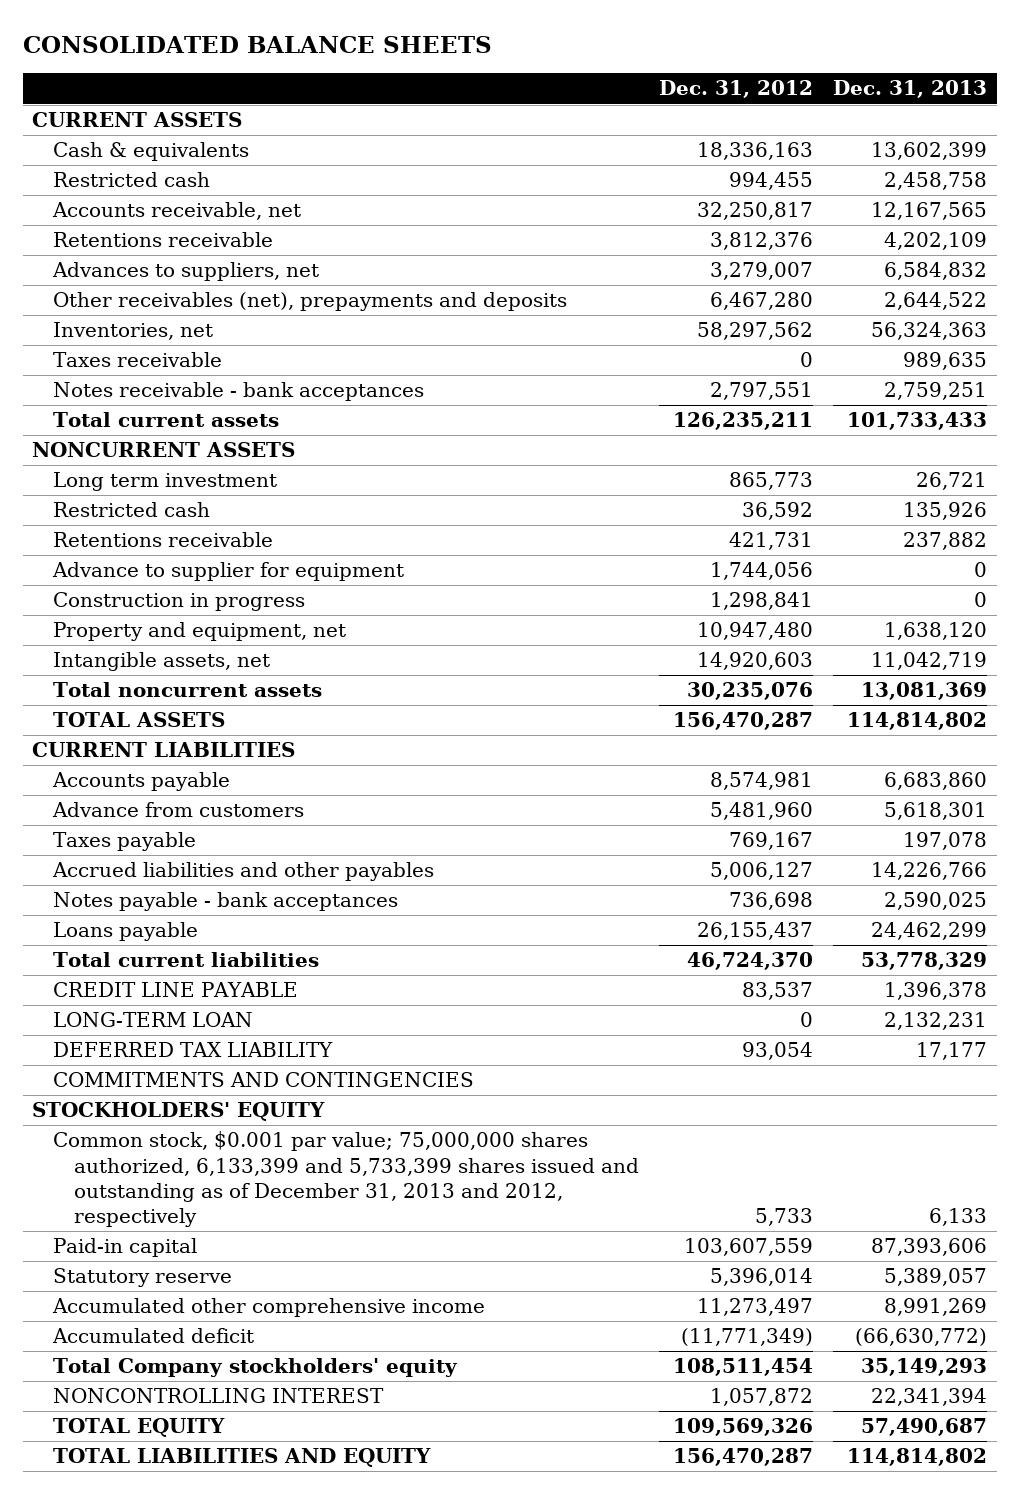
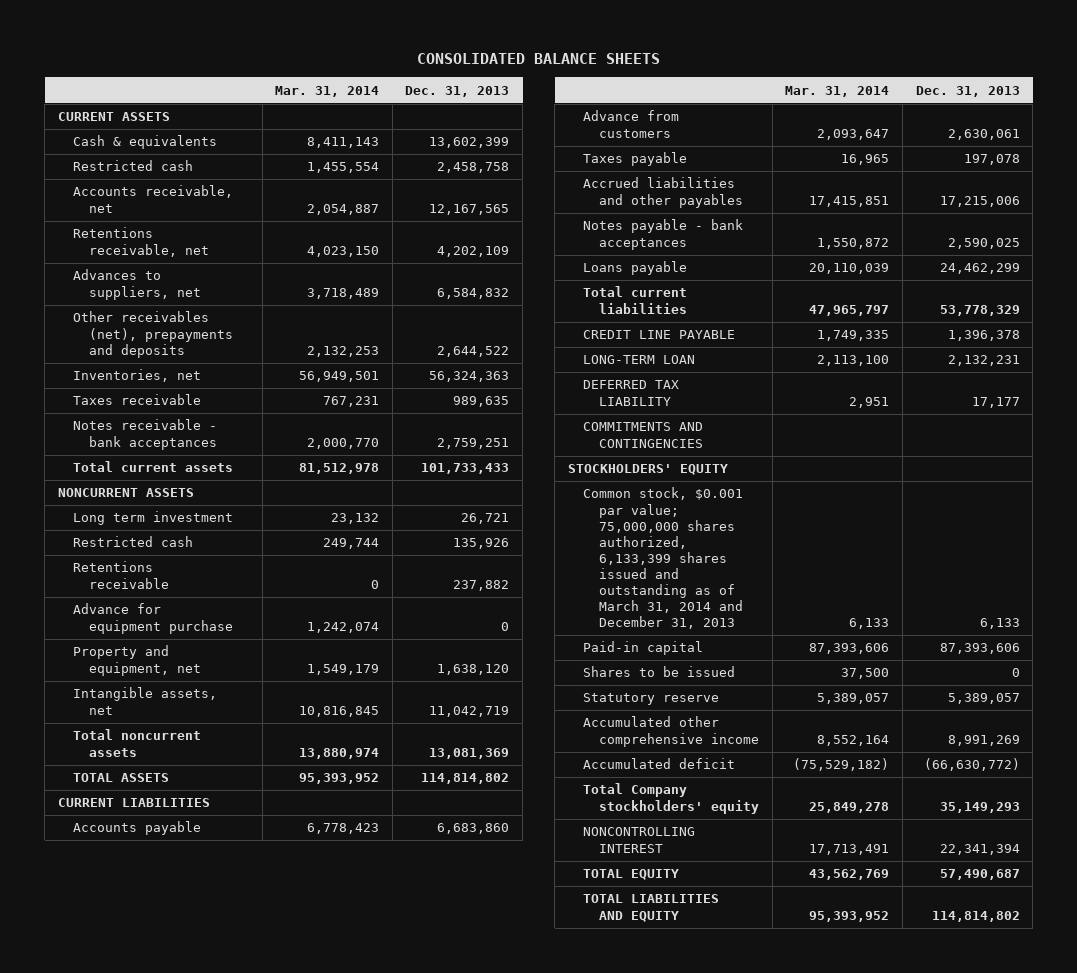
- | Dec. 31, 2012 | Dec. 31, 2013
+ | Mar. 31, 2014 | Dec. 31, 2013
- Retentions receivable | 3,812,376 | 4,202,109
+ Retentions receivable, net | 4,023,150 | 4,202,109
- Advance to supplier for equipment | 1,744,056 | 0
- Construction in progress | 1,298,841 | 0
+ Advance for equipment purchase | 1,242,074 | 0
- Advance from customers | 5,481,960 | 5,618,301
+ Advance from customers | 2,093,647 | 2,630,061
- Accrued liabilities and other payables | 5,006,127 | 14,226,766
+ Accrued liabilities and other payables | 17,415,851 | 17,215,006
- Common stock, $0.001 par value; 75,000,000 shares authorized, 6,133,399 and 5,733,399 shares issued and outstanding as of December 31, 2013 and 2012, respectively | 5,733 | 6,133
+ Common stock, $0.001 par value; 75,000,000 shares authorized, 6,133,399 shares issued and outstanding as of March 31, 2014 and December 31, 2013 | 6,133 | 6,133
+ Shares to be issued | 37,500 | 0

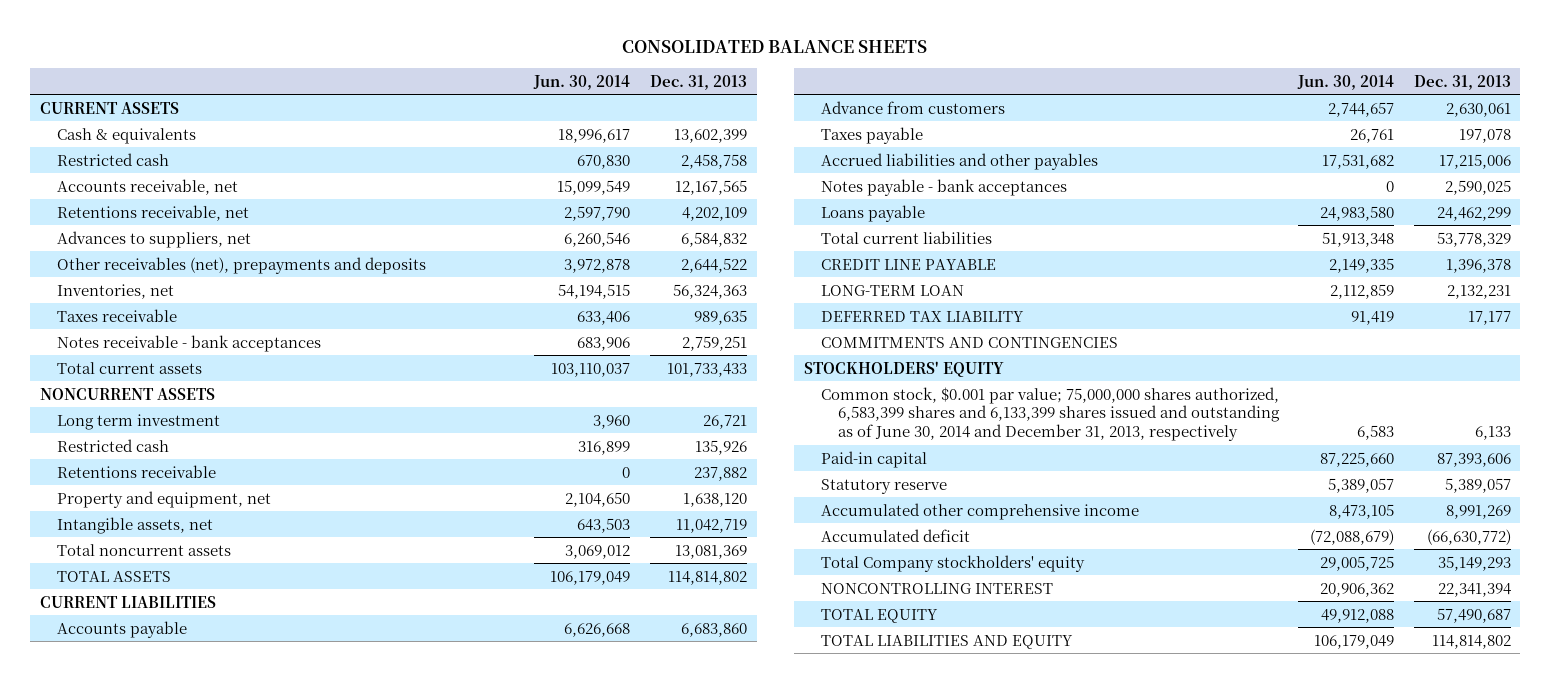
- | Mar. 31, 2014 | Dec. 31, 2013
+ | Jun. 30, 2014 | Dec. 31, 2013
- Advance for equipment purchase | 1,242,074 | 0
- Common stock, $0.001 par value; 75,000,000 shares authorized, 6,133,399 shares issued and outstanding as of March 31, 2014 and December 31, 2013 | 6,133 | 6,133
+ Common stock, $0.001 par value; 75,000,000 shares authorized, 6,583,399 shares and 6,133,399 shares issued and outstanding as of June 30, 2014 and December 31, 2013, respectively | 6,583 | 6,133
- Shares to be issued | 37,500 | 0

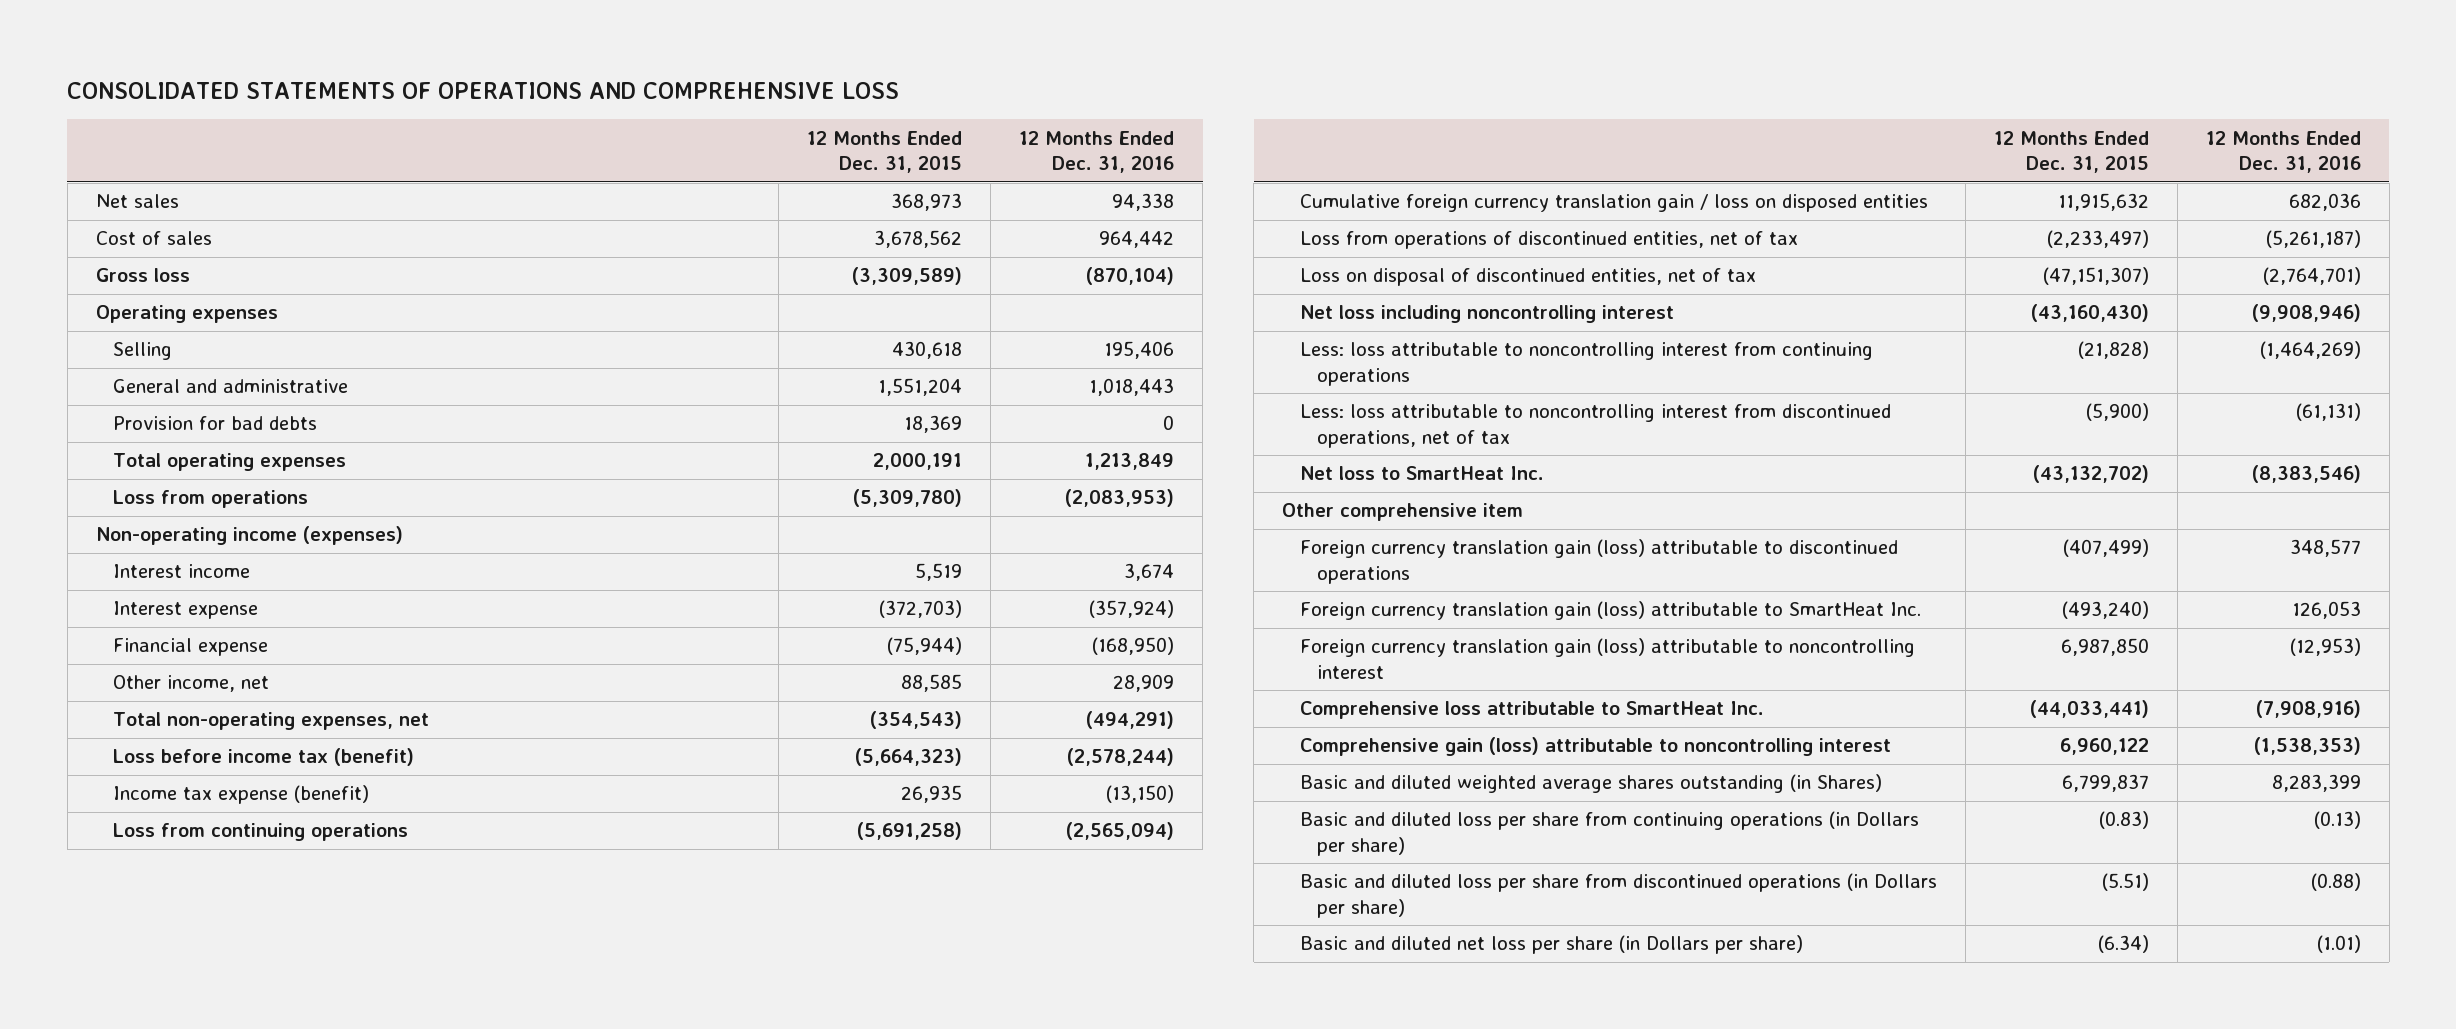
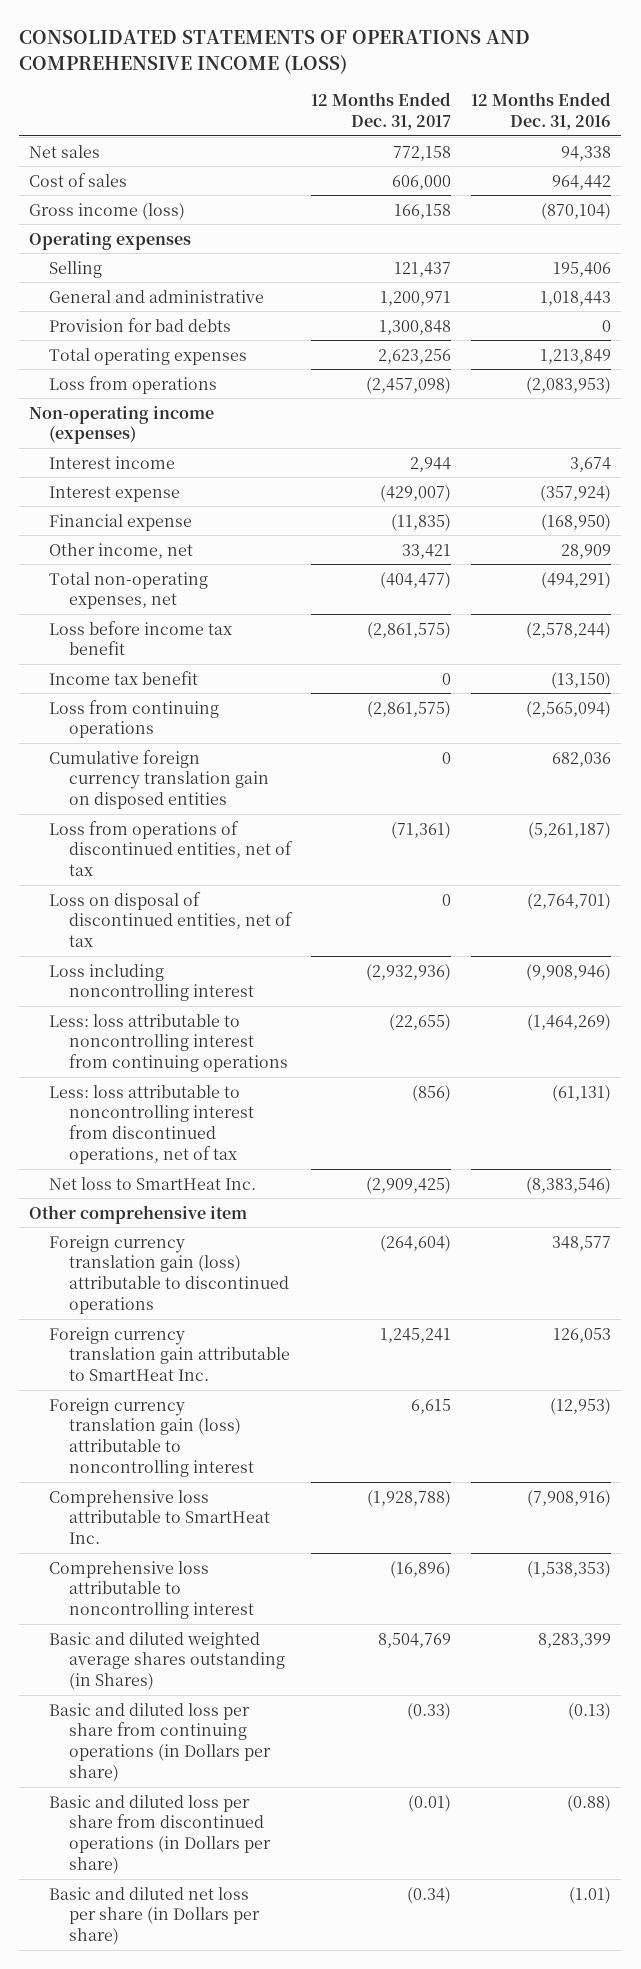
- CONSOLIDATED STATEMENTS OF OPERATIONS AND COMPREHENSIVE LOSS
+ CONSOLIDATED STATEMENTS OF OPERATIONS AND COMPREHENSIVE INCOME (LOSS)
- | 12 Months Ended Dec. 31, 2015 | 12 Months Ended Dec. 31, 2016
+ | 12 Months Ended Dec. 31, 2017 | 12 Months Ended Dec. 31, 2016
- Gross loss | (3,309,589) | (870,104)
+ Gross income (loss) | 166,158 | (870,104)
- Loss before income tax (benefit) | (5,664,323) | (2,578,244)
- Income tax expense (benefit) | 26,935 | (13,150)
+ Loss before income tax benefit | (2,861,575) | (2,578,244)
+ Income tax benefit | 0 | (13,150)
- Cumulative foreign currency translation gain / loss on disposed entities | 11,915,632 | 682,036
+ Cumulative foreign currency translation gain on disposed entities | 0 | 682,036
- Net loss including noncontrolling interest | (43,160,430) | (9,908,946)
+ Loss including noncontrolling interest | (2,932,936) | (9,908,946)
- Foreign currency translation gain (loss) attributable to SmartHeat Inc. | (493,240) | 126,053
+ Foreign currency translation gain attributable to SmartHeat Inc. | 1,245,241 | 126,053
- Comprehensive gain (loss) attributable to noncontrolling interest | 6,960,122 | (1,538,353)
+ Comprehensive loss attributable to noncontrolling interest | (16,896) | (1,538,353)

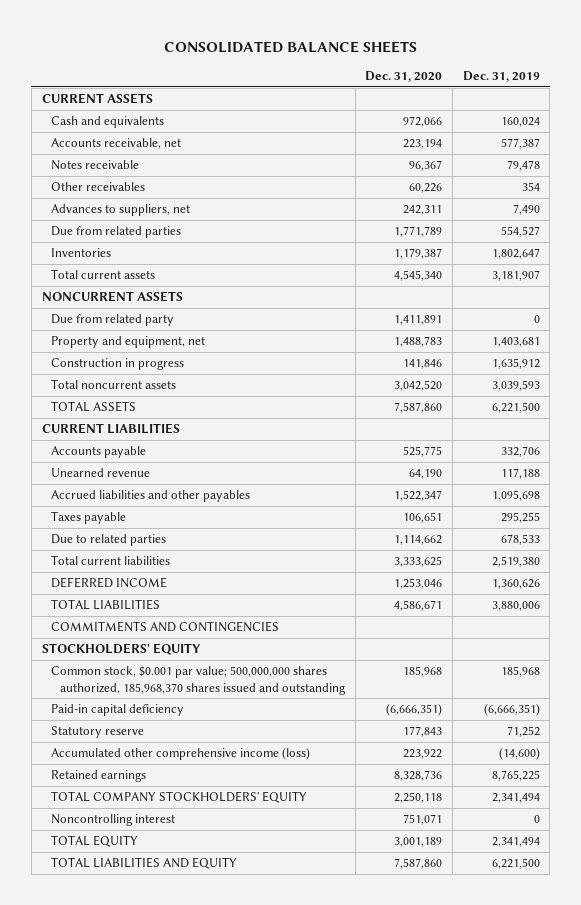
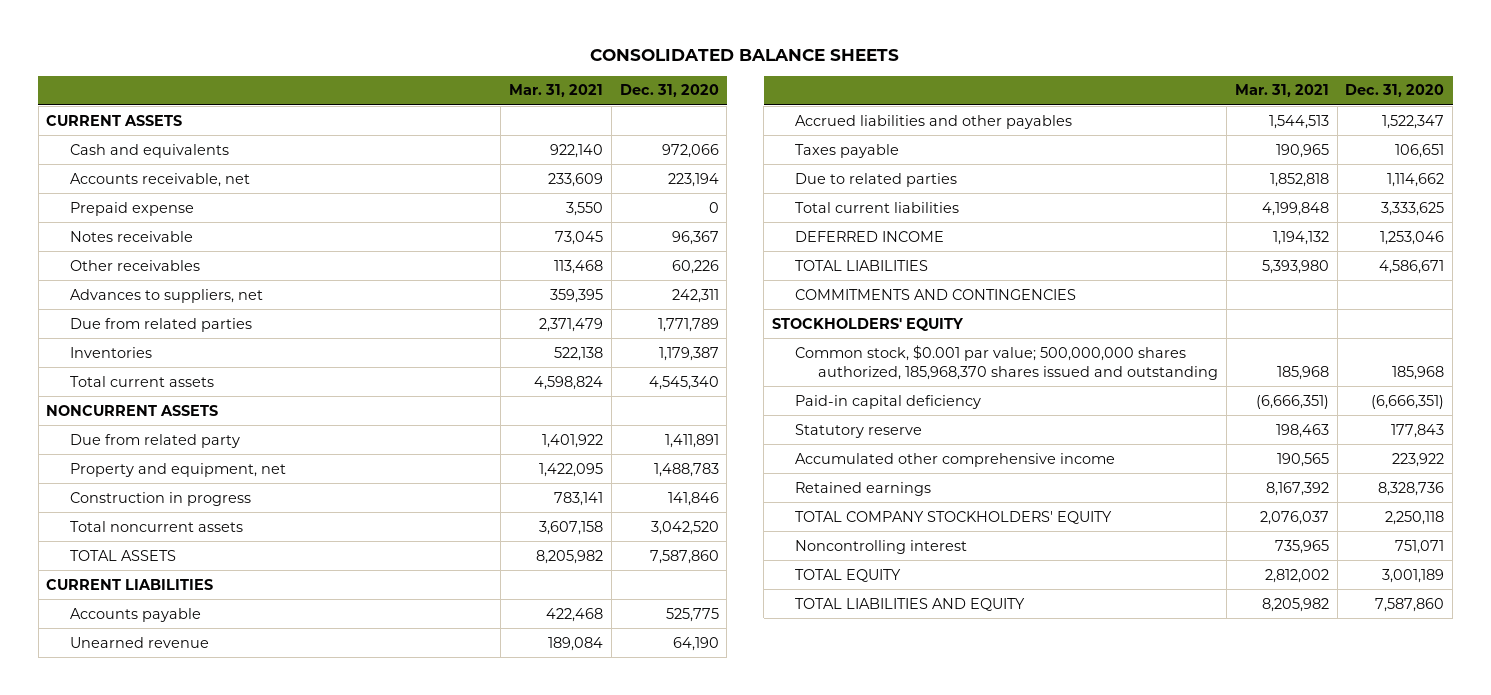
- | Dec. 31, 2020 | Dec. 31, 2019
+ | Mar. 31, 2021 | Dec. 31, 2020
+ Prepaid expense | 3,550 | 0
- Accumulated other comprehensive income (loss) | 223,922 | (14,600)
+ Accumulated other comprehensive income | 190,565 | 223,922

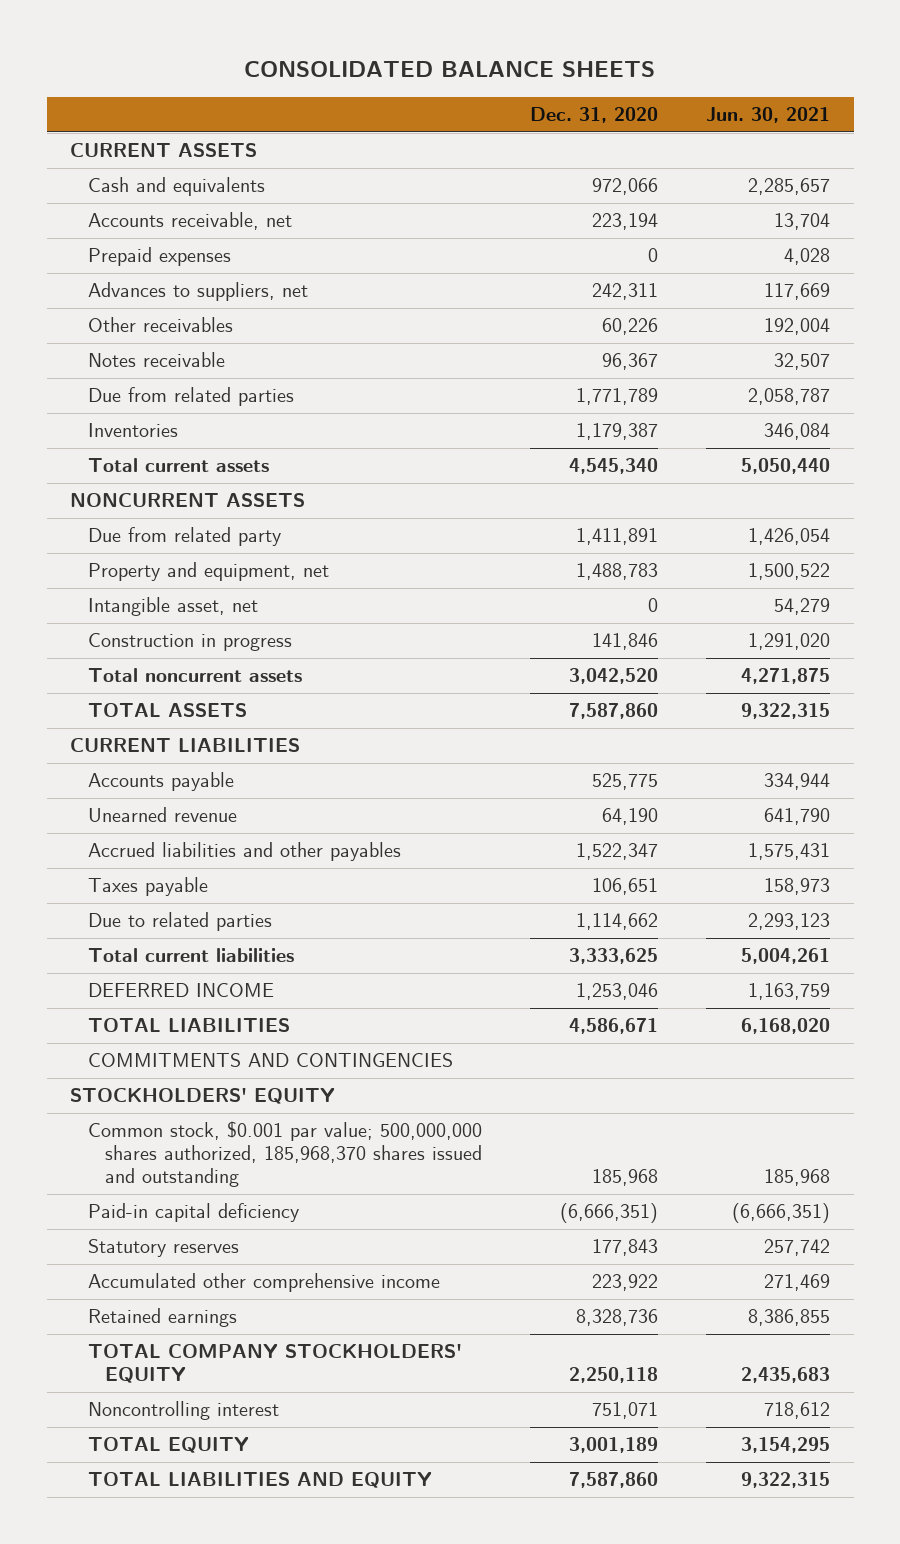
- | Mar. 31, 2021 | Dec. 31, 2020
+ | Dec. 31, 2020 | Jun. 30, 2021
- Prepaid expense | 3,550 | 0
+ Prepaid expenses | 0 | 4,028
moved down: Other receivables | 60,226 | 192,004
moved down: Notes receivable | 96,367 | 32,507
+ Intangible asset, net | 0 | 54,279
- Statutory reserve | 198,463 | 177,843
+ Statutory reserves | 177,843 | 257,742

